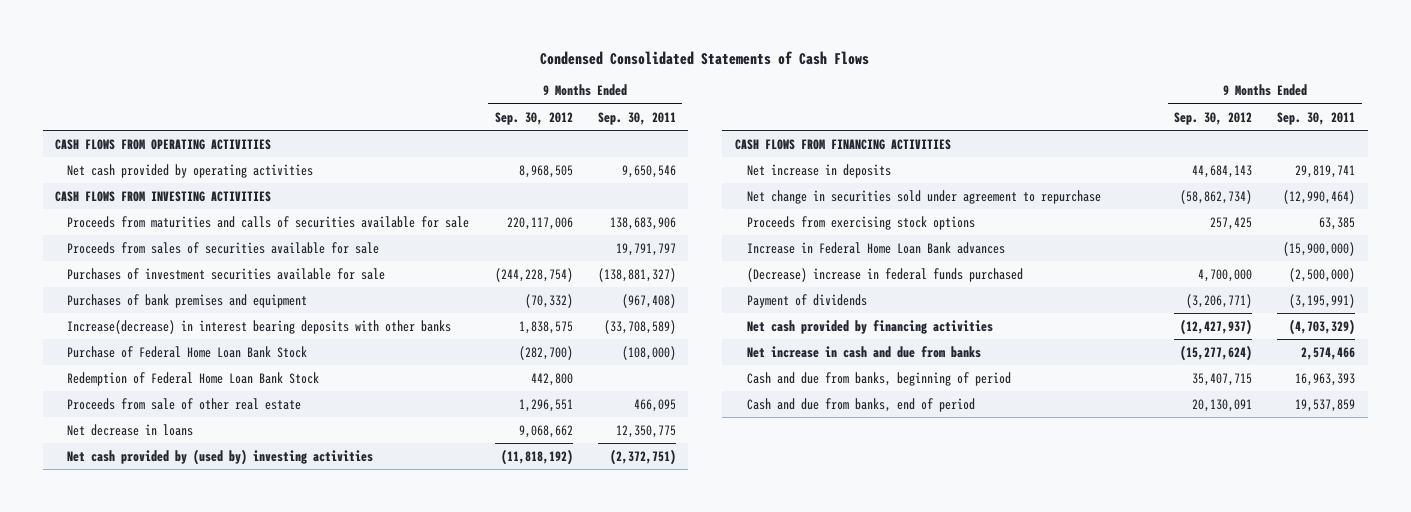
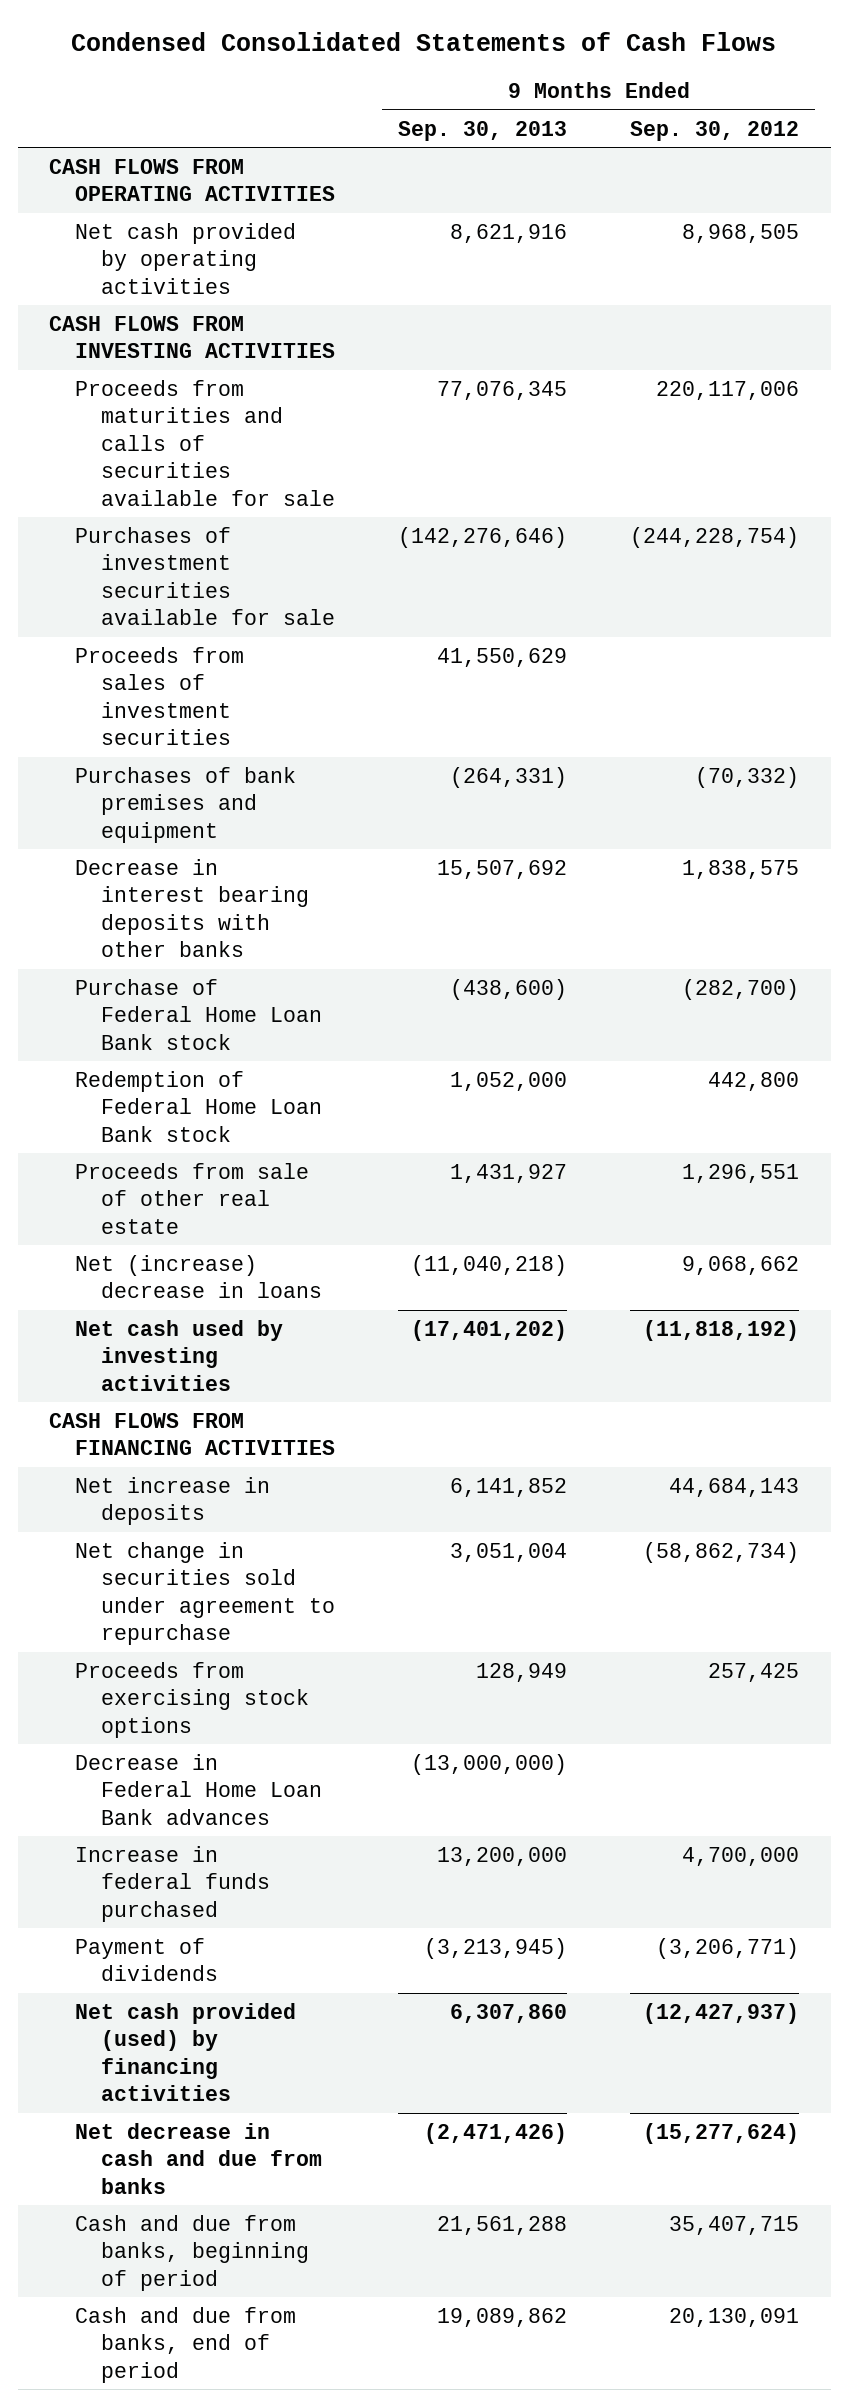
- | 9 Months Ended Sep. 30, 2012 | 9 Months Ended Sep. 30, 2011
+ | 9 Months Ended Sep. 30, 2013 | 9 Months Ended Sep. 30, 2012
- Proceeds from sales of securities available for sale | | 19,791,797
+ Proceeds from sales of investment securities | 41,550,629 |
- Increase(decrease) in interest bearing deposits with other banks | 1,838,575 | (33,708,589)
- Purchase of Federal Home Loan Bank Stock | (282,700) | (108,000)
- Redemption of Federal Home Loan Bank Stock | 442,800 |
+ Decrease in interest bearing deposits with other banks | 15,507,692 | 1,838,575
+ Purchase of Federal Home Loan Bank stock | (438,600) | (282,700)
+ Redemption of Federal Home Loan Bank stock | 1,052,000 | 442,800
- Net decrease in loans | 9,068,662 | 12,350,775
- Net cash provided by (used by) investing activities | (11,818,192) | (2,372,751)
+ Net (increase) decrease in loans | (11,040,218) | 9,068,662
+ Net cash used by investing activities | (17,401,202) | (11,818,192)
- Increase in Federal Home Loan Bank advances | | (15,900,000)
- (Decrease) increase in federal funds purchased | 4,700,000 | (2,500,000)
+ Decrease in Federal Home Loan Bank advances | (13,000,000) |
+ Increase in federal funds purchased | 13,200,000 | 4,700,000
- Net cash provided by financing activities | (12,427,937) | (4,703,329)
- Net increase in cash and due from banks | (15,277,624) | 2,574,466
+ Net cash provided (used) by financing activities | 6,307,860 | (12,427,937)
+ Net decrease in cash and due from banks | (2,471,426) | (15,277,624)

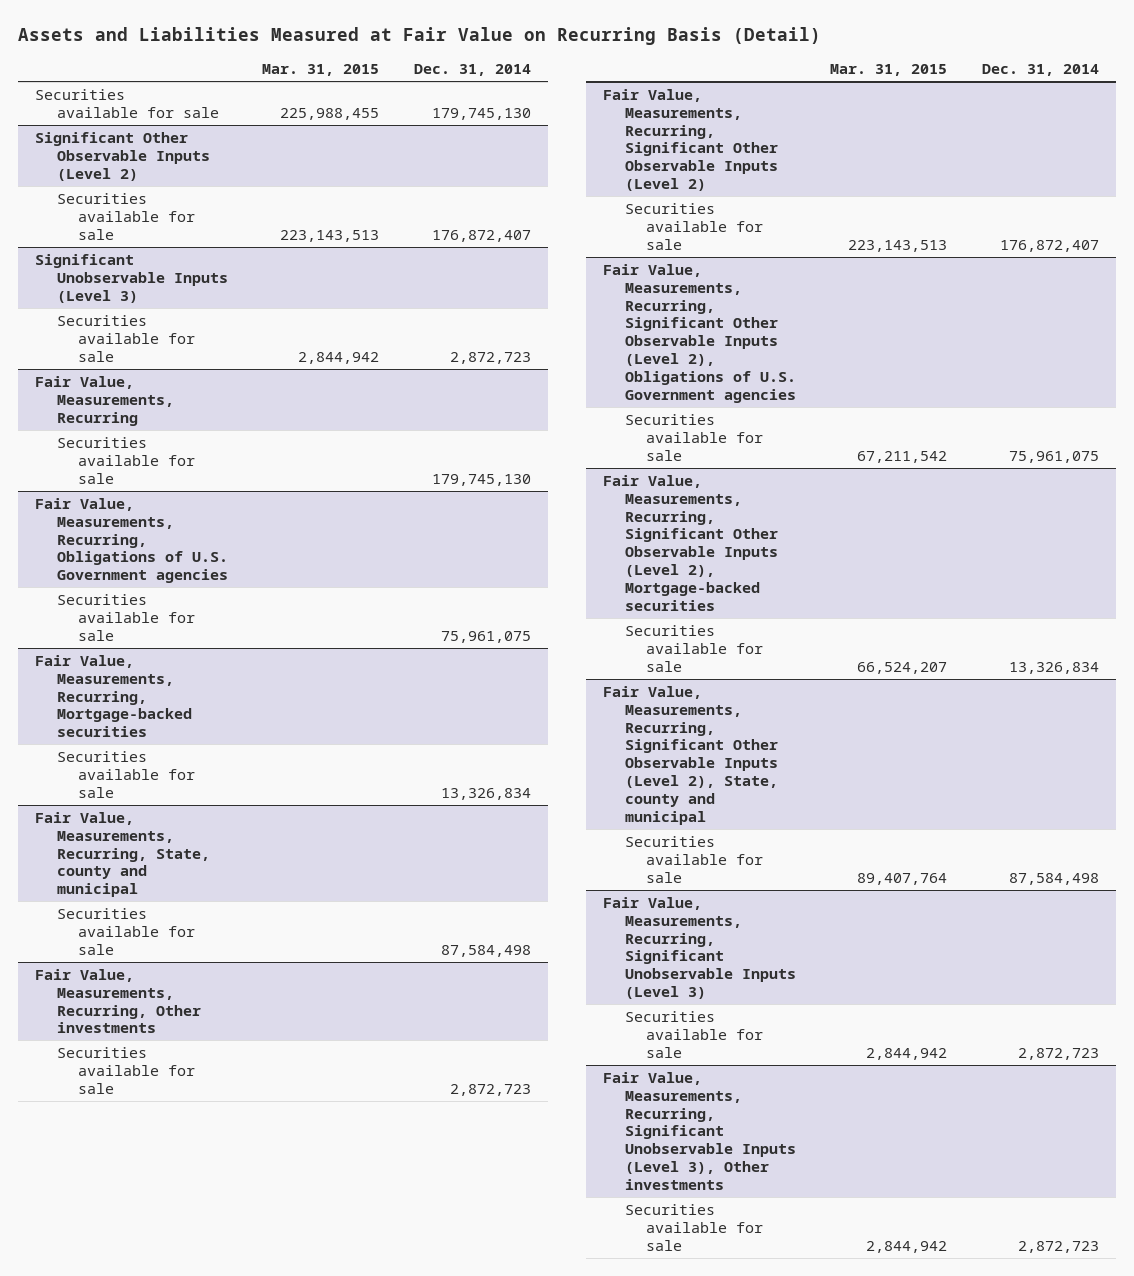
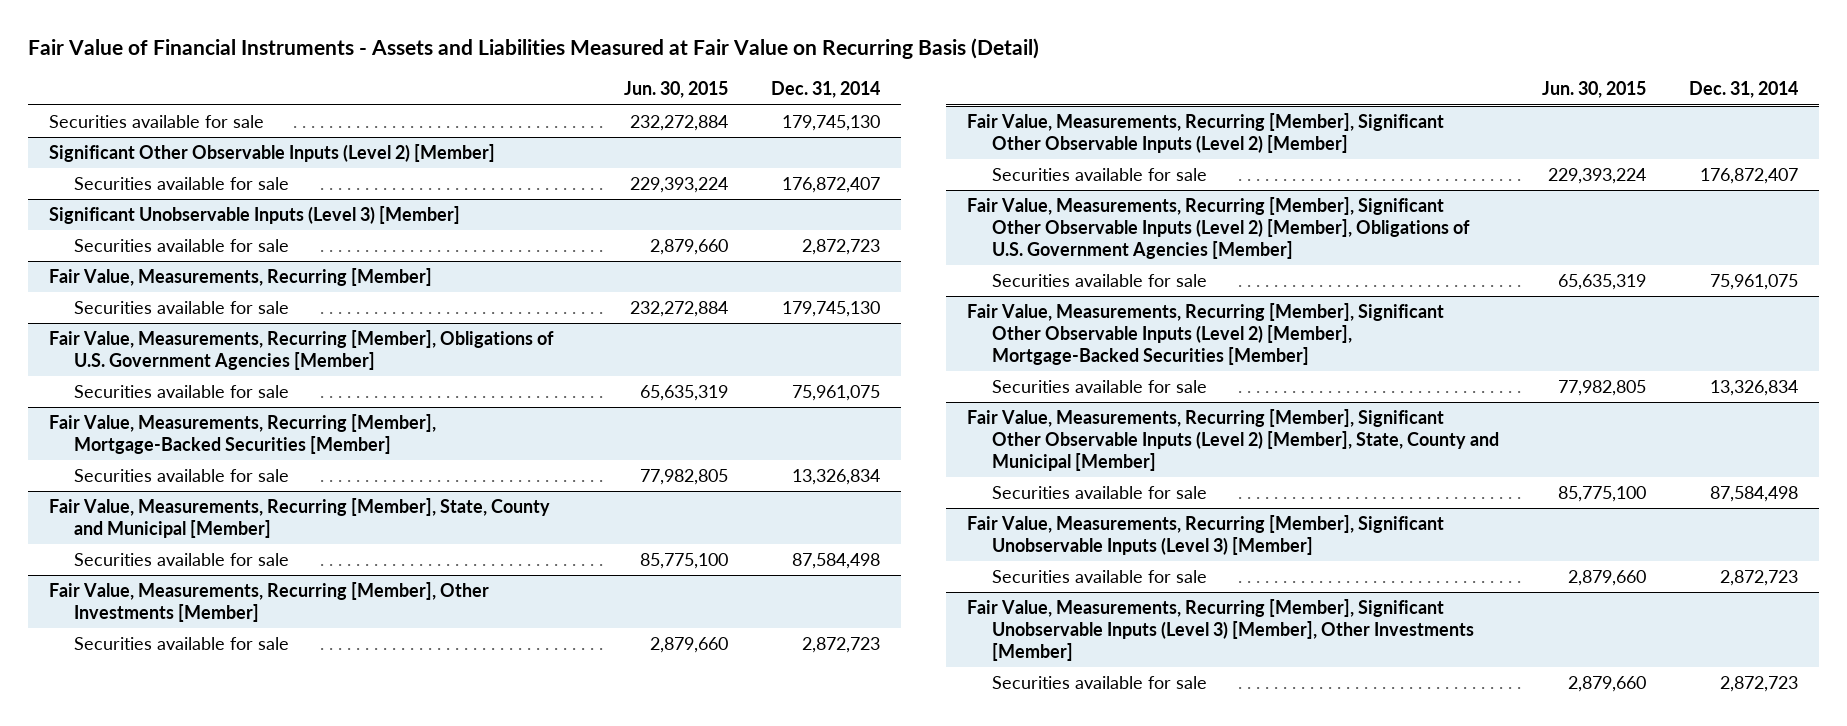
- Assets and Liabilities Measured at Fair Value on Recurring Basis (Detail)
+ Fair Value of Financial Instruments - Assets and Liabilities Measured at Fair Value on Recurring Basis (Detail)
- | Mar. 31, 2015 | Dec. 31, 2014
+ | Jun. 30, 2015 | Dec. 31, 2014
- Significant Other Observable Inputs (Level 2)
+ Significant Other Observable Inputs (Level 2) [Member]
- Significant Unobservable Inputs (Level 3)
+ Significant Unobservable Inputs (Level 3) [Member]
- Fair Value, Measurements, Recurring
+ Fair Value, Measurements, Recurring [Member]
- Fair Value, Measurements, Recurring, Obligations of U.S. Government agencies
+ Fair Value, Measurements, Recurring [Member], Obligations of U.S. Government Agencies [Member]
- Fair Value, Measurements, Recurring, Mortgage-backed securities
+ Fair Value, Measurements, Recurring [Member], Mortgage-Backed Securities [Member]
- Fair Value, Measurements, Recurring, State, county and municipal
+ Fair Value, Measurements, Recurring [Member], State, County and Municipal [Member]
- Fair Value, Measurements, Recurring, Other investments
+ Fair Value, Measurements, Recurring [Member], Other Investments [Member]
- Fair Value, Measurements, Recurring, Significant Other Observable Inputs (Level 2)
+ Fair Value, Measurements, Recurring [Member], Significant Other Observable Inputs (Level 2) [Member]
- Fair Value, Measurements, Recurring, Significant Other Observable Inputs (Level 2), Obligations of U.S. Government agencies
+ Fair Value, Measurements, Recurring [Member], Significant Other Observable Inputs (Level 2) [Member], Obligations of U.S. Government Agencies [Member]
- Fair Value, Measurements, Recurring, Significant Other Observable Inputs (Level 2), Mortgage-backed securities
+ Fair Value, Measurements, Recurring [Member], Significant Other Observable Inputs (Level 2) [Member], Mortgage-Backed Securities [Member]
- Fair Value, Measurements, Recurring, Significant Other Observable Inputs (Level 2), State, county and municipal
+ Fair Value, Measurements, Recurring [Member], Significant Other Observable Inputs (Level 2) [Member], State, County and Municipal [Member]
- Fair Value, Measurements, Recurring, Significant Unobservable Inputs (Level 3)
+ Fair Value, Measurements, Recurring [Member], Significant Unobservable Inputs (Level 3) [Member]
- Fair Value, Measurements, Recurring, Significant Unobservable Inputs (Level 3), Other investments
+ Fair Value, Measurements, Recurring [Member], Significant Unobservable Inputs (Level 3) [Member], Other Investments [Member]

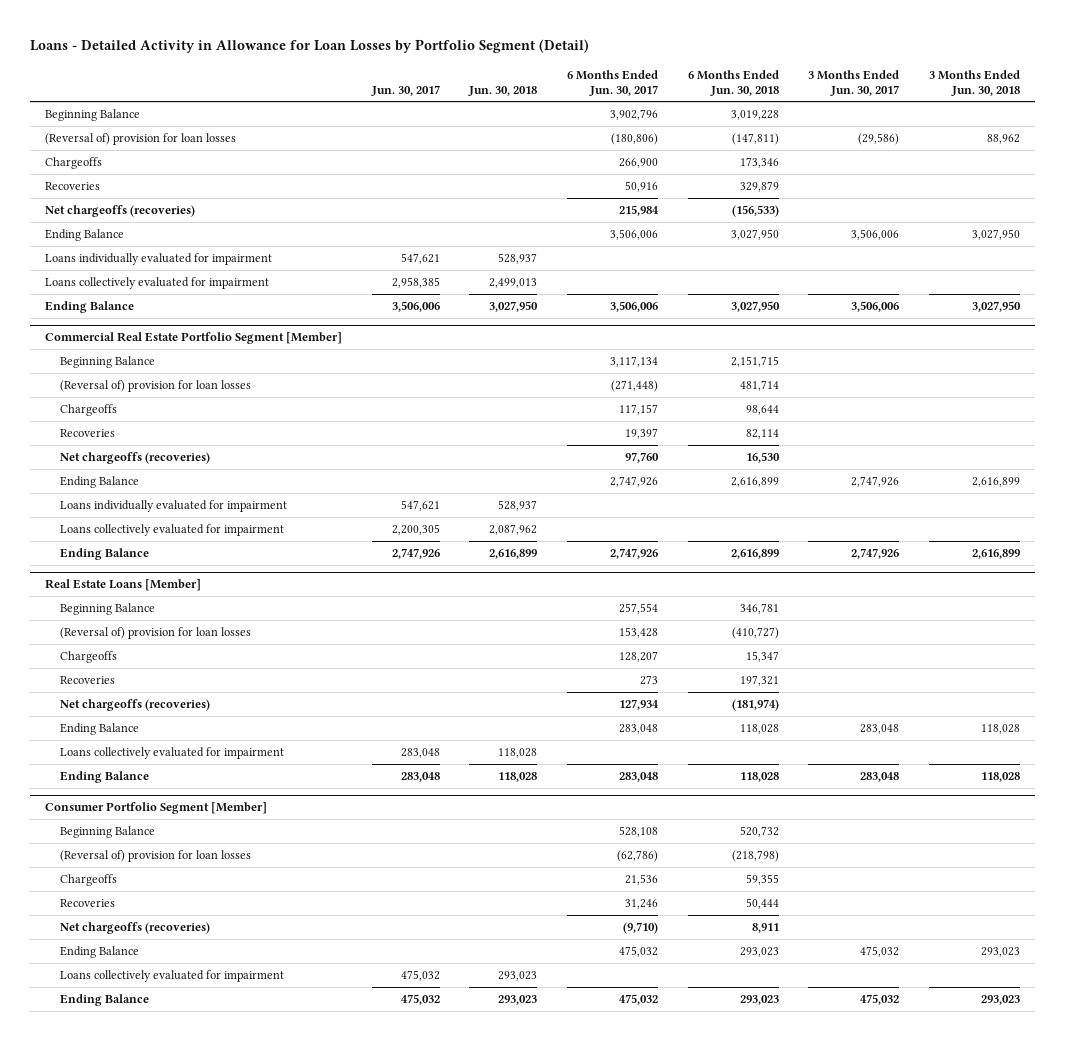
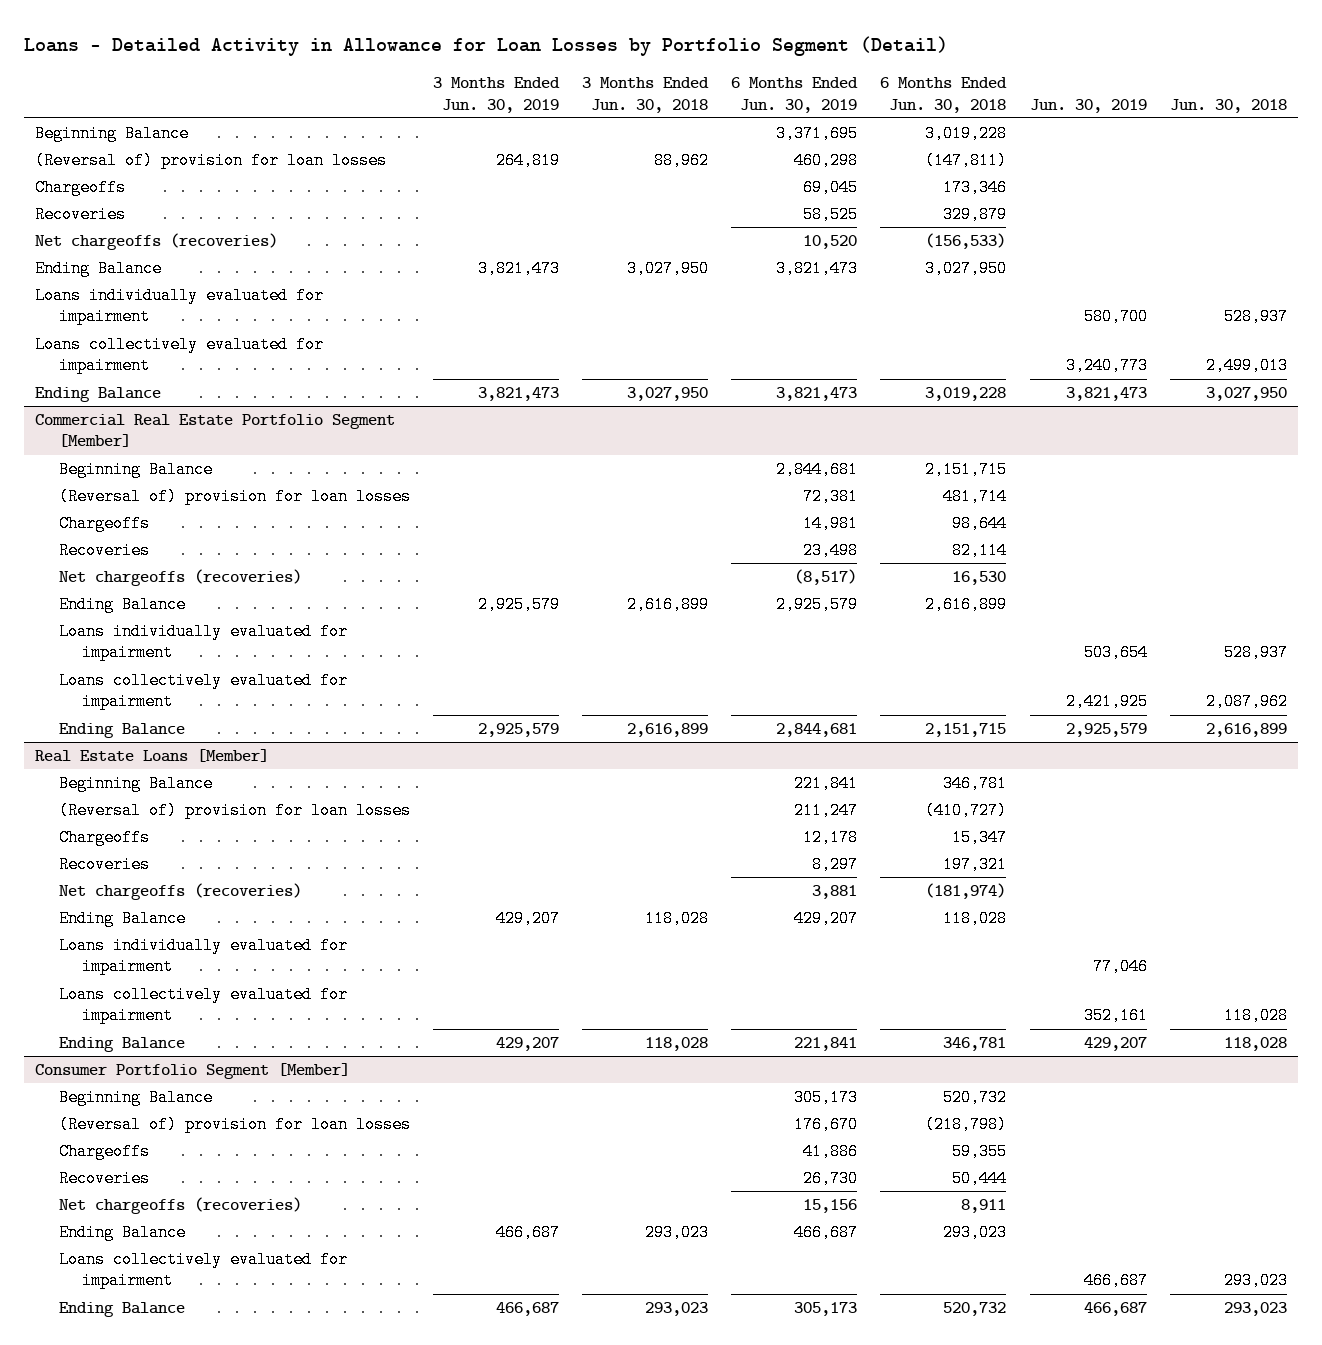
- | Jun. 30, 2017 | Jun. 30, 2018 | 6 Months Ended Jun. 30, 2017 | 6 Months Ended Jun. 30, 2018 | 3 Months Ended Jun. 30, 2017 | 3 Months Ended Jun. 30, 2018
+ | 3 Months Ended Jun. 30, 2019 | 3 Months Ended Jun. 30, 2018 | 6 Months Ended Jun. 30, 2019 | 6 Months Ended Jun. 30, 2018 | Jun. 30, 2019 | Jun. 30, 2018
- Ending Balance | 3,506,006 | 3,027,950 | 3,506,006 | 3,027,950 | 3,506,006 | 3,027,950
+ Ending Balance | 3,821,473 | 3,027,950 | 3,821,473 | 3,019,228 | 3,821,473 | 3,027,950
@ Commercial Real Estate Portfolio Segment [Member]
- Ending Balance | 2,747,926 | 2,616,899 | 2,747,926 | 2,616,899 | 2,747,926 | 2,616,899
+ Ending Balance | 2,925,579 | 2,616,899 | 2,844,681 | 2,151,715 | 2,925,579 | 2,616,899
@ Real Estate Loans [Member]
+ Loans individually evaluated for impairment | | | | | 77,046 |
- Ending Balance | 283,048 | 118,028 | 283,048 | 118,028 | 283,048 | 118,028
+ Ending Balance | 429,207 | 118,028 | 221,841 | 346,781 | 429,207 | 118,028
@ Consumer Portfolio Segment [Member]
- Ending Balance | 475,032 | 293,023 | 475,032 | 293,023 | 475,032 | 293,023
+ Ending Balance | 466,687 | 293,023 | 305,173 | 520,732 | 466,687 | 293,023

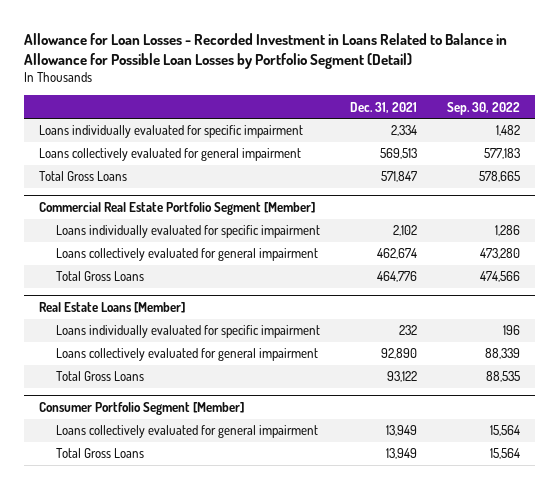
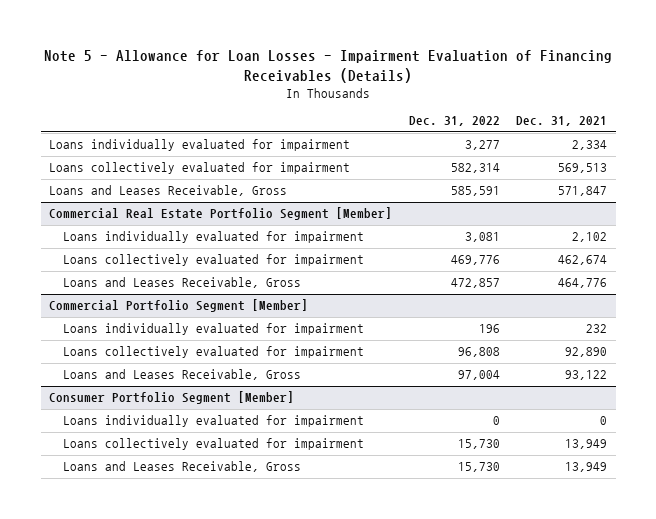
- Allowance for Loan Losses - Recorded Investment in Loans Related to Balance in Allowance for Possible Loan Losses by Portfolio Segment (Detail)
+ Note 5 - Allowance for Loan Losses - Impairment Evaluation of Financing Receivables (Details)
- | Dec. 31, 2021 | Sep. 30, 2022
+ | Dec. 31, 2022 | Dec. 31, 2021
- Loans individually evaluated for specific impairment | 2,334 | 1,482
- Loans collectively evaluated for general impairment | 569,513 | 577,183
- Total Gross Loans | 571,847 | 578,665
+ Loans individually evaluated for impairment | 3,277 | 2,334
+ Loans collectively evaluated for impairment | 582,314 | 569,513
+ Loans and Leases Receivable, Gross | 585,591 | 571,847
@ Commercial Real Estate Portfolio Segment [Member]
- Loans individually evaluated for specific impairment | 2,102 | 1,286
- Loans collectively evaluated for general impairment | 462,674 | 473,280
- Total Gross Loans | 464,776 | 474,566
- Real Estate Loans [Member]
- Loans individually evaluated for specific impairment | 232 | 196
- Loans collectively evaluated for general impairment | 92,890 | 88,339
- Total Gross Loans | 93,122 | 88,535
@ Commercial Real Estate Portfolio Segment [Member]
+ Loans individually evaluated for impairment | 3,081 | 2,102
+ Loans collectively evaluated for impairment | 469,776 | 462,674
+ Loans and Leases Receivable, Gross | 472,857 | 464,776
+ Commercial Portfolio Segment [Member]
+ Loans individually evaluated for impairment | 196 | 232
+ Loans collectively evaluated for impairment | 96,808 | 92,890
+ Loans and Leases Receivable, Gross | 97,004 | 93,122
@ Consumer Portfolio Segment [Member]
- Loans collectively evaluated for general impairment | 13,949 | 15,564
- Total Gross Loans | 13,949 | 15,564
+ Loans individually evaluated for impairment | 0 | 0
+ Loans collectively evaluated for impairment | 15,730 | 13,949
+ Loans and Leases Receivable, Gross | 15,730 | 13,949

